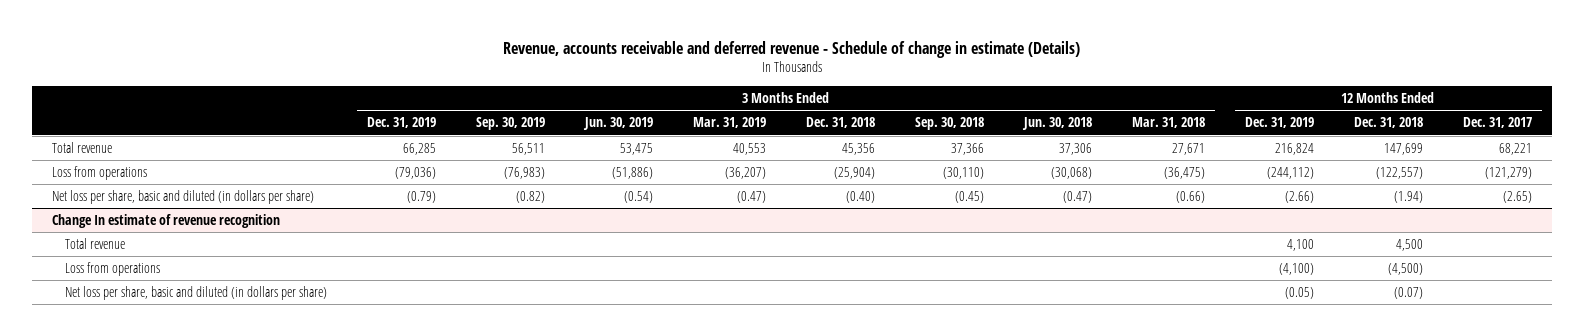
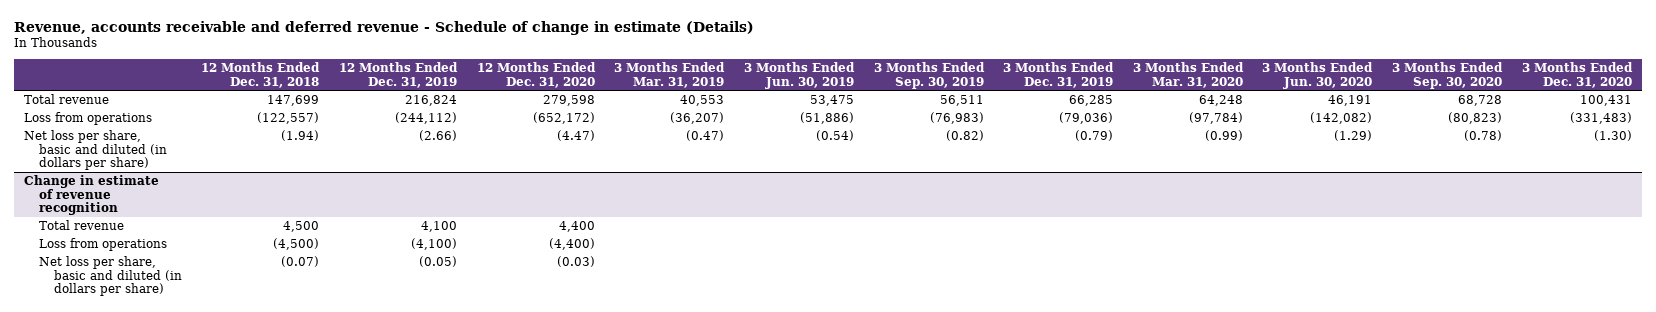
- | 3 Months Ended Dec. 31, 2019 | 3 Months Ended Sep. 30, 2019 | 3 Months Ended Jun. 30, 2019 | 3 Months Ended Mar. 31, 2019 | 3 Months Ended Dec. 31, 2018 | 3 Months Ended Sep. 30, 2018 | 3 Months Ended Jun. 30, 2018 | 3 Months Ended Mar. 31, 2018 | 12 Months Ended Dec. 31, 2019 | 12 Months Ended Dec. 31, 2018 | 12 Months Ended Dec. 31, 2017
+ | 12 Months Ended Dec. 31, 2018 | 12 Months Ended Dec. 31, 2019 | 12 Months Ended Dec. 31, 2020 | 3 Months Ended Mar. 31, 2019 | 3 Months Ended Jun. 30, 2019 | 3 Months Ended Sep. 30, 2019 | 3 Months Ended Dec. 31, 2019 | 3 Months Ended Mar. 31, 2020 | 3 Months Ended Jun. 30, 2020 | 3 Months Ended Sep. 30, 2020 | 3 Months Ended Dec. 31, 2020
- Change In estimate of revenue recognition
+ Change in estimate of revenue recognition

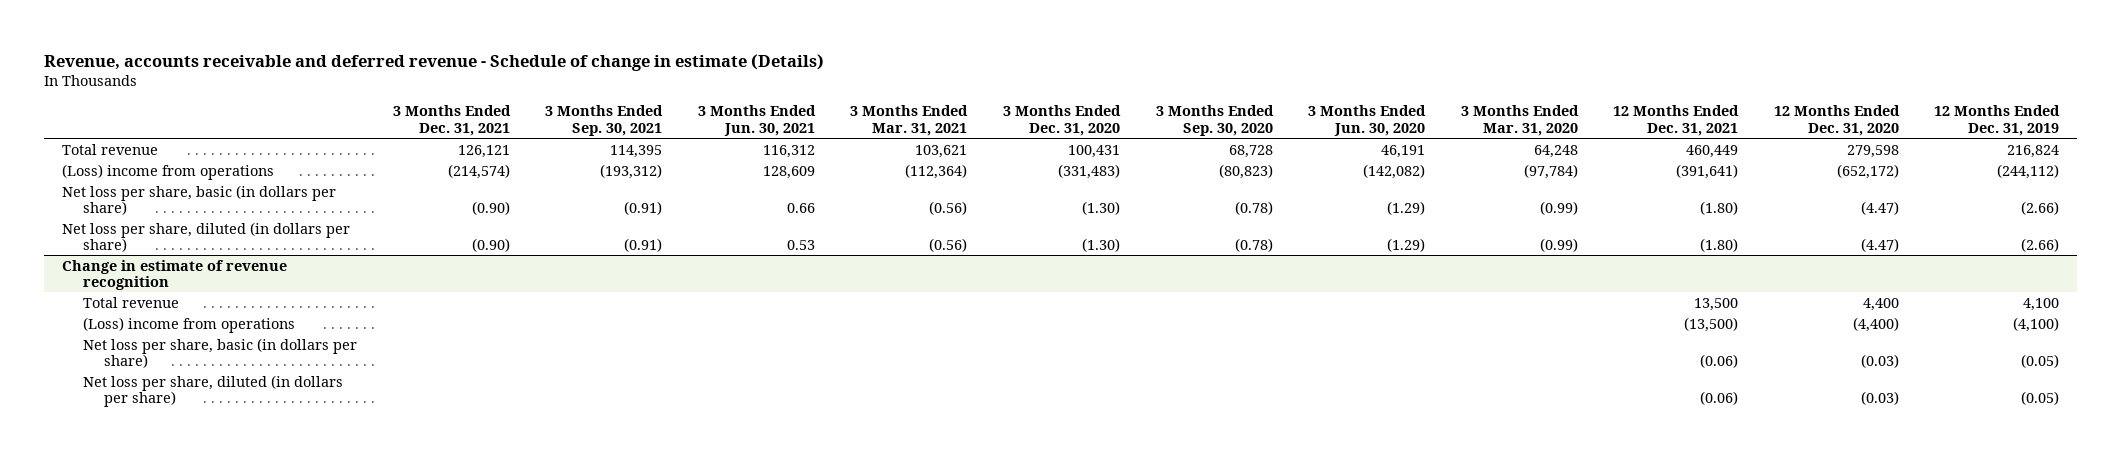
- | 12 Months Ended Dec. 31, 2018 | 12 Months Ended Dec. 31, 2019 | 12 Months Ended Dec. 31, 2020 | 3 Months Ended Mar. 31, 2019 | 3 Months Ended Jun. 30, 2019 | 3 Months Ended Sep. 30, 2019 | 3 Months Ended Dec. 31, 2019 | 3 Months Ended Mar. 31, 2020 | 3 Months Ended Jun. 30, 2020 | 3 Months Ended Sep. 30, 2020 | 3 Months Ended Dec. 31, 2020
+ | 3 Months Ended Dec. 31, 2021 | 3 Months Ended Sep. 30, 2021 | 3 Months Ended Jun. 30, 2021 | 3 Months Ended Mar. 31, 2021 | 3 Months Ended Dec. 31, 2020 | 3 Months Ended Sep. 30, 2020 | 3 Months Ended Jun. 30, 2020 | 3 Months Ended Mar. 31, 2020 | 12 Months Ended Dec. 31, 2021 | 12 Months Ended Dec. 31, 2020 | 12 Months Ended Dec. 31, 2019
- Loss from operations | (122,557) | (244,112) | (652,172) | (36,207) | (51,886) | (76,983) | (79,036) | (97,784) | (142,082) | (80,823) | (331,483)
- Net loss per share, basic and diluted (in dollars per share) | (1.94) | (2.66) | (4.47) | (0.47) | (0.54) | (0.82) | (0.79) | (0.99) | (1.29) | (0.78) | (1.30)
+ (Loss) income from operations | (214,574) | (193,312) | 128,609 | (112,364) | (331,483) | (80,823) | (142,082) | (97,784) | (391,641) | (652,172) | (244,112)
+ Net loss per share, basic (in dollars per share) | (0.90) | (0.91) | 0.66 | (0.56) | (1.30) | (0.78) | (1.29) | (0.99) | (1.80) | (4.47) | (2.66)
+ Net loss per share, diluted (in dollars per share) | (0.90) | (0.91) | 0.53 | (0.56) | (1.30) | (0.78) | (1.29) | (0.99) | (1.80) | (4.47) | (2.66)
@ Change in estimate of revenue recognition
- Loss from operations | (4,500) | (4,100) | (4,400) | | | | | | | |
- Net loss per share, basic and diluted (in dollars per share) | (0.07) | (0.05) | (0.03) | | | | | | | |
+ (Loss) income from operations | | | | | | | | | (13,500) | (4,400) | (4,100)
+ Net loss per share, basic (in dollars per share) | | | | | | | | | (0.06) | (0.03) | (0.05)
+ Net loss per share, diluted (in dollars per share) | | | | | | | | | (0.06) | (0.03) | (0.05)

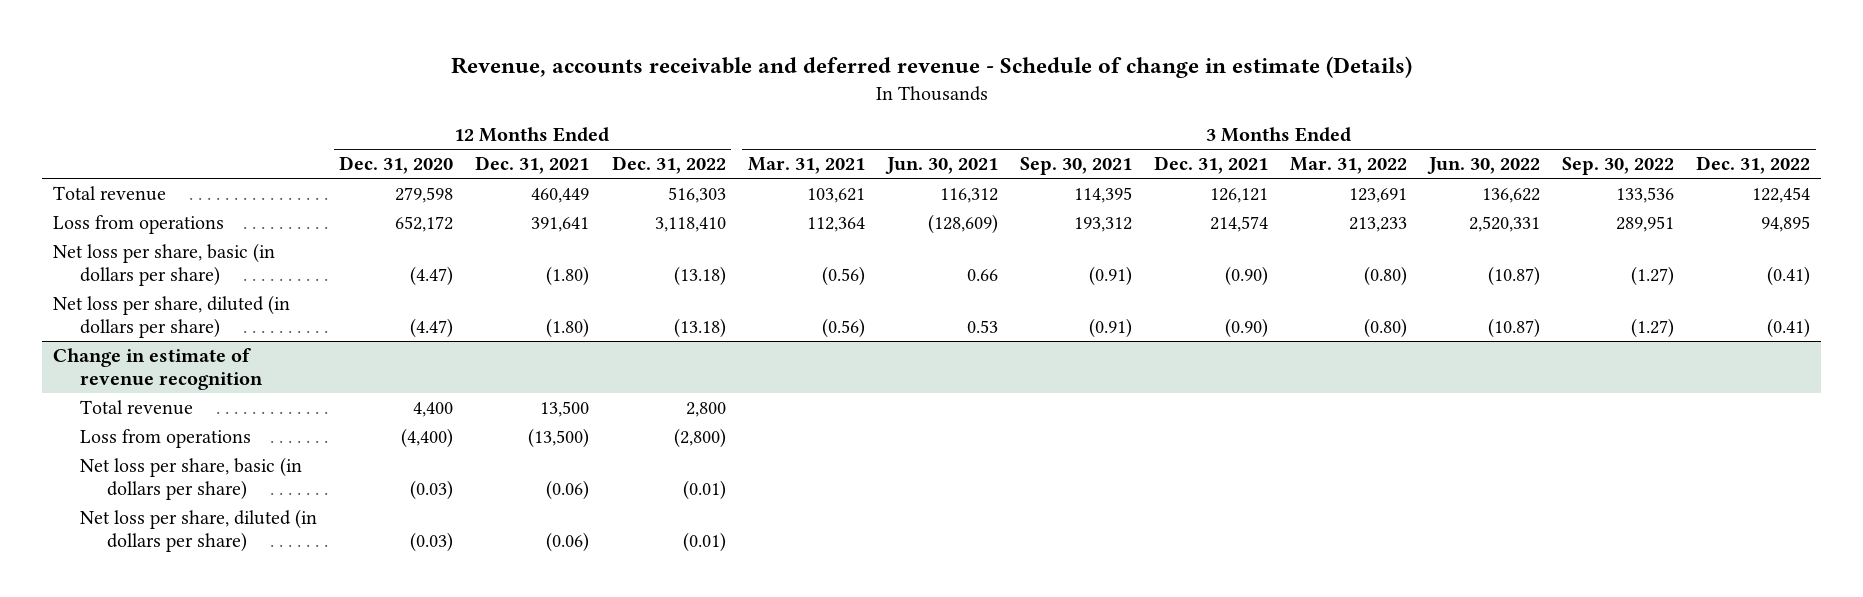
- | 3 Months Ended Dec. 31, 2021 | 3 Months Ended Sep. 30, 2021 | 3 Months Ended Jun. 30, 2021 | 3 Months Ended Mar. 31, 2021 | 3 Months Ended Dec. 31, 2020 | 3 Months Ended Sep. 30, 2020 | 3 Months Ended Jun. 30, 2020 | 3 Months Ended Mar. 31, 2020 | 12 Months Ended Dec. 31, 2021 | 12 Months Ended Dec. 31, 2020 | 12 Months Ended Dec. 31, 2019
+ | 12 Months Ended Dec. 31, 2020 | 12 Months Ended Dec. 31, 2021 | 12 Months Ended Dec. 31, 2022 | 3 Months Ended Mar. 31, 2021 | 3 Months Ended Jun. 30, 2021 | 3 Months Ended Sep. 30, 2021 | 3 Months Ended Dec. 31, 2021 | 3 Months Ended Mar. 31, 2022 | 3 Months Ended Jun. 30, 2022 | 3 Months Ended Sep. 30, 2022 | 3 Months Ended Dec. 31, 2022
- (Loss) income from operations | (214,574) | (193,312) | 128,609 | (112,364) | (331,483) | (80,823) | (142,082) | (97,784) | (391,641) | (652,172) | (244,112)
+ Loss from operations | 652,172 | 391,641 | 3,118,410 | 112,364 | (128,609) | 193,312 | 214,574 | 213,233 | 2,520,331 | 289,951 | 94,895
@ Change in estimate of revenue recognition
- (Loss) income from operations | | | | | | | | | (13,500) | (4,400) | (4,100)
+ Loss from operations | (4,400) | (13,500) | (2,800) | | | | | | | |

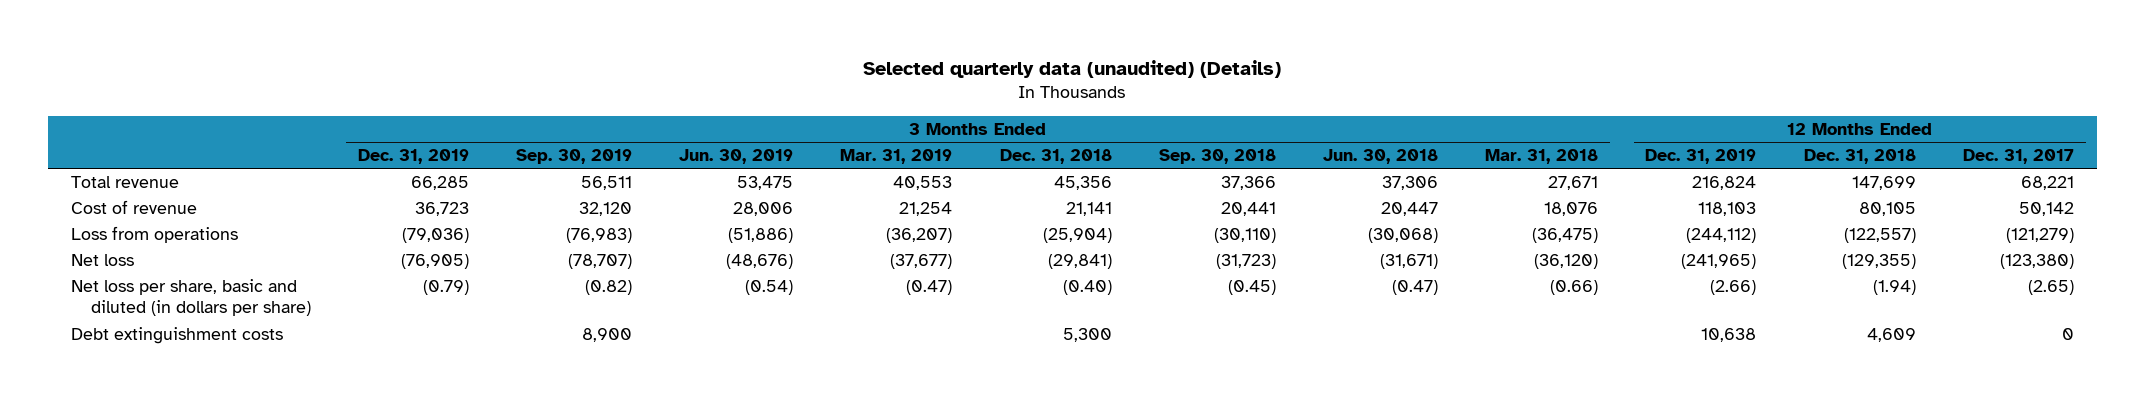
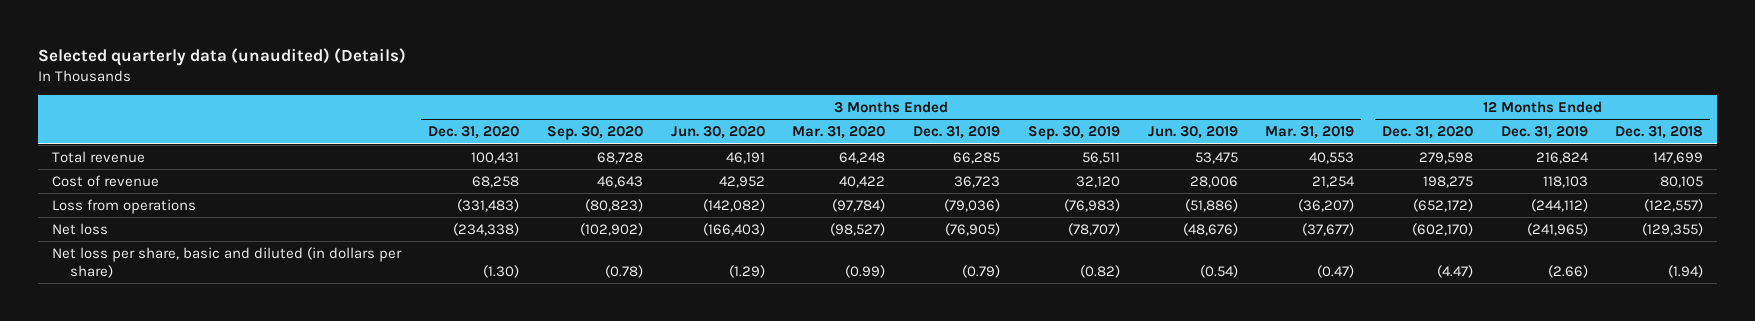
- | 3 Months Ended Dec. 31, 2019 | 3 Months Ended Sep. 30, 2019 | 3 Months Ended Jun. 30, 2019 | 3 Months Ended Mar. 31, 2019 | 3 Months Ended Dec. 31, 2018 | 3 Months Ended Sep. 30, 2018 | 3 Months Ended Jun. 30, 2018 | 3 Months Ended Mar. 31, 2018 | 12 Months Ended Dec. 31, 2019 | 12 Months Ended Dec. 31, 2018 | 12 Months Ended Dec. 31, 2017
+ | 3 Months Ended Dec. 31, 2020 | 3 Months Ended Sep. 30, 2020 | 3 Months Ended Jun. 30, 2020 | 3 Months Ended Mar. 31, 2020 | 3 Months Ended Dec. 31, 2019 | 3 Months Ended Sep. 30, 2019 | 3 Months Ended Jun. 30, 2019 | 3 Months Ended Mar. 31, 2019 | 12 Months Ended Dec. 31, 2020 | 12 Months Ended Dec. 31, 2019 | 12 Months Ended Dec. 31, 2018
- Debt extinguishment costs | | 8,900 | | | 5,300 | | | | 10,638 | 4,609 | 0

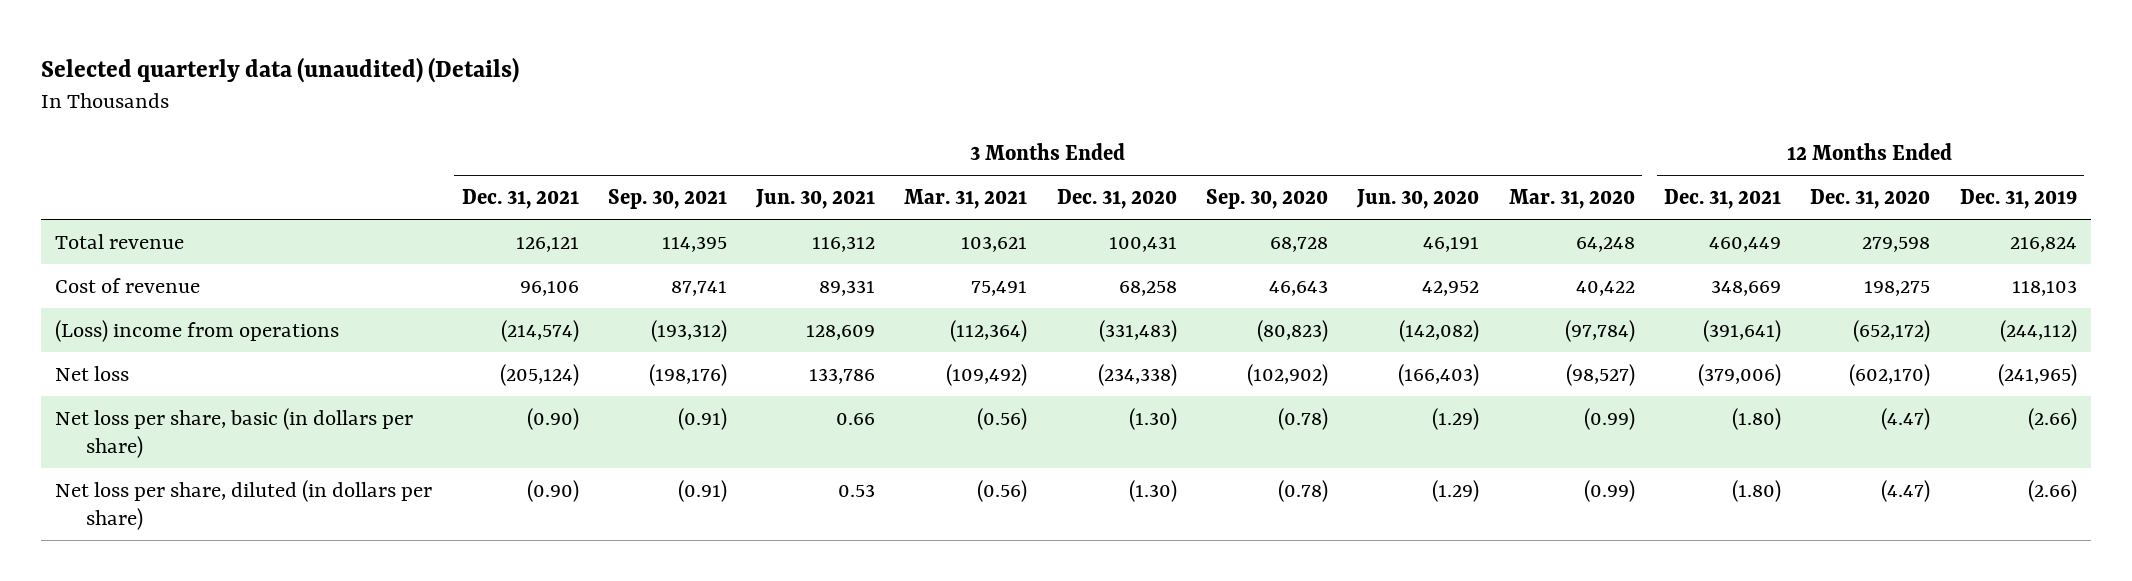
- | 3 Months Ended Dec. 31, 2020 | 3 Months Ended Sep. 30, 2020 | 3 Months Ended Jun. 30, 2020 | 3 Months Ended Mar. 31, 2020 | 3 Months Ended Dec. 31, 2019 | 3 Months Ended Sep. 30, 2019 | 3 Months Ended Jun. 30, 2019 | 3 Months Ended Mar. 31, 2019 | 12 Months Ended Dec. 31, 2020 | 12 Months Ended Dec. 31, 2019 | 12 Months Ended Dec. 31, 2018
+ | 3 Months Ended Dec. 31, 2021 | 3 Months Ended Sep. 30, 2021 | 3 Months Ended Jun. 30, 2021 | 3 Months Ended Mar. 31, 2021 | 3 Months Ended Dec. 31, 2020 | 3 Months Ended Sep. 30, 2020 | 3 Months Ended Jun. 30, 2020 | 3 Months Ended Mar. 31, 2020 | 12 Months Ended Dec. 31, 2021 | 12 Months Ended Dec. 31, 2020 | 12 Months Ended Dec. 31, 2019
- Loss from operations | (331,483) | (80,823) | (142,082) | (97,784) | (79,036) | (76,983) | (51,886) | (36,207) | (652,172) | (244,112) | (122,557)
+ (Loss) income from operations | (214,574) | (193,312) | 128,609 | (112,364) | (331,483) | (80,823) | (142,082) | (97,784) | (391,641) | (652,172) | (244,112)
- Net loss per share, basic and diluted (in dollars per share) | (1.30) | (0.78) | (1.29) | (0.99) | (0.79) | (0.82) | (0.54) | (0.47) | (4.47) | (2.66) | (1.94)
+ Net loss per share, basic (in dollars per share) | (0.90) | (0.91) | 0.66 | (0.56) | (1.30) | (0.78) | (1.29) | (0.99) | (1.80) | (4.47) | (2.66)
+ Net loss per share, diluted (in dollars per share) | (0.90) | (0.91) | 0.53 | (0.56) | (1.30) | (0.78) | (1.29) | (0.99) | (1.80) | (4.47) | (2.66)

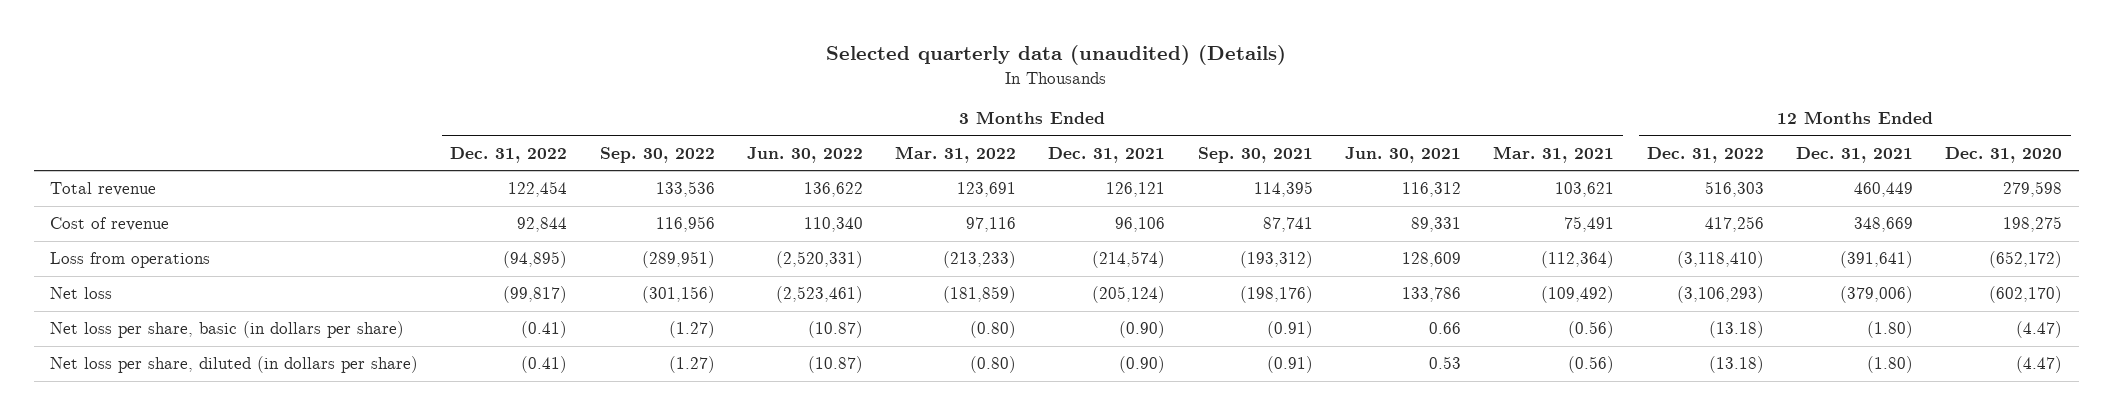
- | 3 Months Ended Dec. 31, 2021 | 3 Months Ended Sep. 30, 2021 | 3 Months Ended Jun. 30, 2021 | 3 Months Ended Mar. 31, 2021 | 3 Months Ended Dec. 31, 2020 | 3 Months Ended Sep. 30, 2020 | 3 Months Ended Jun. 30, 2020 | 3 Months Ended Mar. 31, 2020 | 12 Months Ended Dec. 31, 2021 | 12 Months Ended Dec. 31, 2020 | 12 Months Ended Dec. 31, 2019
+ | 3 Months Ended Dec. 31, 2022 | 3 Months Ended Sep. 30, 2022 | 3 Months Ended Jun. 30, 2022 | 3 Months Ended Mar. 31, 2022 | 3 Months Ended Dec. 31, 2021 | 3 Months Ended Sep. 30, 2021 | 3 Months Ended Jun. 30, 2021 | 3 Months Ended Mar. 31, 2021 | 12 Months Ended Dec. 31, 2022 | 12 Months Ended Dec. 31, 2021 | 12 Months Ended Dec. 31, 2020
- (Loss) income from operations | (214,574) | (193,312) | 128,609 | (112,364) | (331,483) | (80,823) | (142,082) | (97,784) | (391,641) | (652,172) | (244,112)
+ Loss from operations | (94,895) | (289,951) | (2,520,331) | (213,233) | (214,574) | (193,312) | 128,609 | (112,364) | (3,118,410) | (391,641) | (652,172)

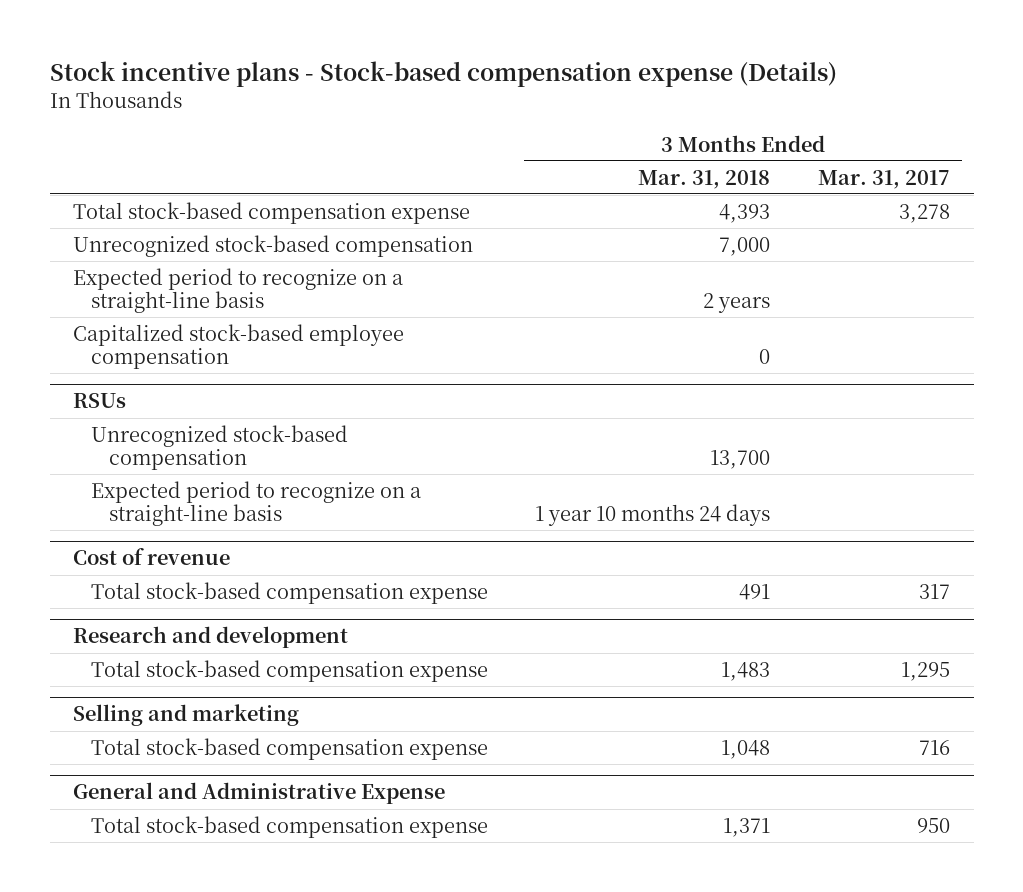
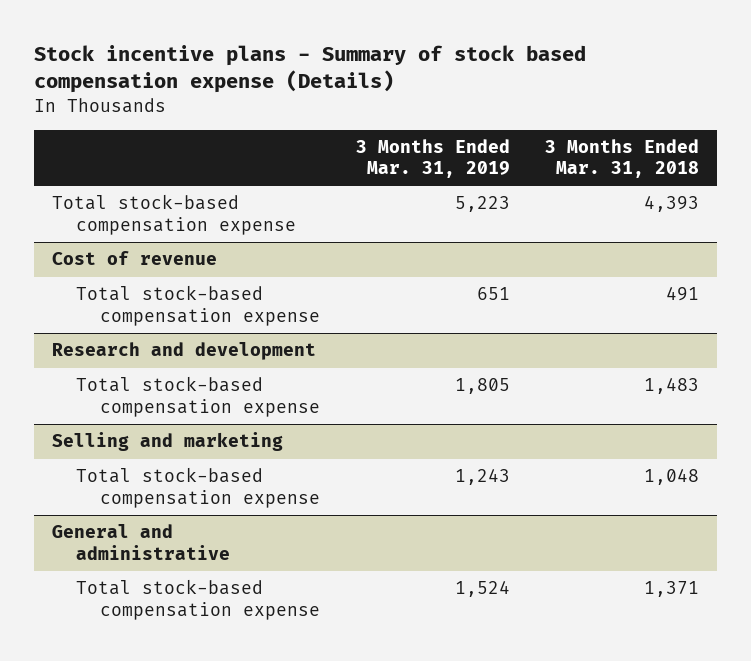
- Stock incentive plans - Stock-based compensation expense (Details)
+ Stock incentive plans - Summary of stock based compensation expense (Details)
- | 3 Months Ended Mar. 31, 2018 | 3 Months Ended Mar. 31, 2017
+ | 3 Months Ended Mar. 31, 2019 | 3 Months Ended Mar. 31, 2018
- Unrecognized stock-based compensation | 7,000 |
- Expected period to recognize on a straight-line basis | 2 years |
- Capitalized stock-based employee compensation | 0 |
- RSUs
- Unrecognized stock-based compensation | 13,700 |
- Expected period to recognize on a straight-line basis | 1 year 10 months 24 days |
- General and Administrative Expense
+ General and administrative

